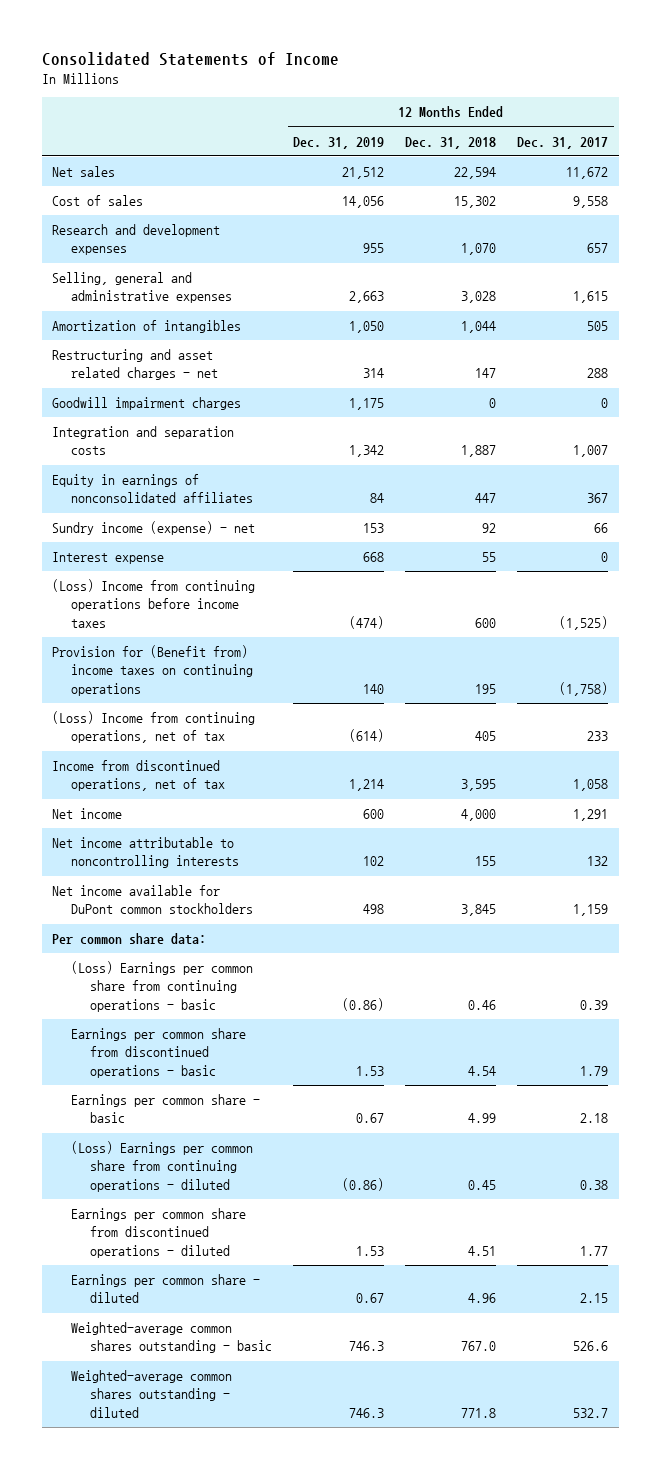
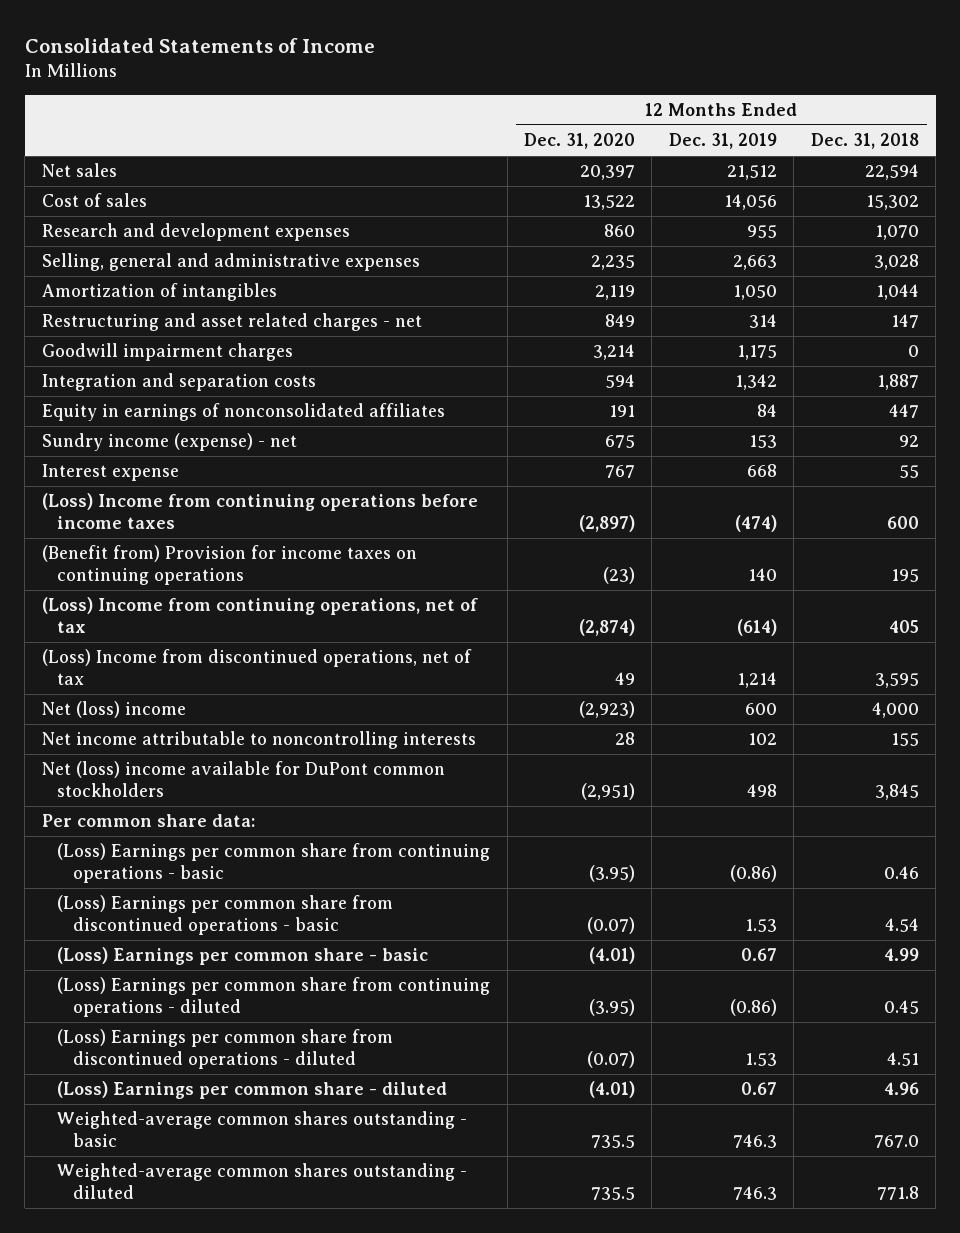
- | 12 Months Ended Dec. 31, 2019 | 12 Months Ended Dec. 31, 2018 | 12 Months Ended Dec. 31, 2017
+ | 12 Months Ended Dec. 31, 2020 | 12 Months Ended Dec. 31, 2019 | 12 Months Ended Dec. 31, 2018
- Provision for (Benefit from) income taxes on continuing operations | 140 | 195 | (1,758)
+ (Benefit from) Provision for income taxes on continuing operations | (23) | 140 | 195
- Income from discontinued operations, net of tax | 1,214 | 3,595 | 1,058
- Net income | 600 | 4,000 | 1,291
+ (Loss) Income from discontinued operations, net of tax | 49 | 1,214 | 3,595
+ Net (loss) income | (2,923) | 600 | 4,000
- Net income available for DuPont common stockholders | 498 | 3,845 | 1,159
+ Net (loss) income available for DuPont common stockholders | (2,951) | 498 | 3,845
- Earnings per common share from discontinued operations - basic | 1.53 | 4.54 | 1.79
- Earnings per common share - basic | 0.67 | 4.99 | 2.18
+ (Loss) Earnings per common share from discontinued operations - basic | (0.07) | 1.53 | 4.54
+ (Loss) Earnings per common share - basic | (4.01) | 0.67 | 4.99
- Earnings per common share from discontinued operations - diluted | 1.53 | 4.51 | 1.77
- Earnings per common share - diluted | 0.67 | 4.96 | 2.15
+ (Loss) Earnings per common share from discontinued operations - diluted | (0.07) | 1.53 | 4.51
+ (Loss) Earnings per common share - diluted | (4.01) | 0.67 | 4.96

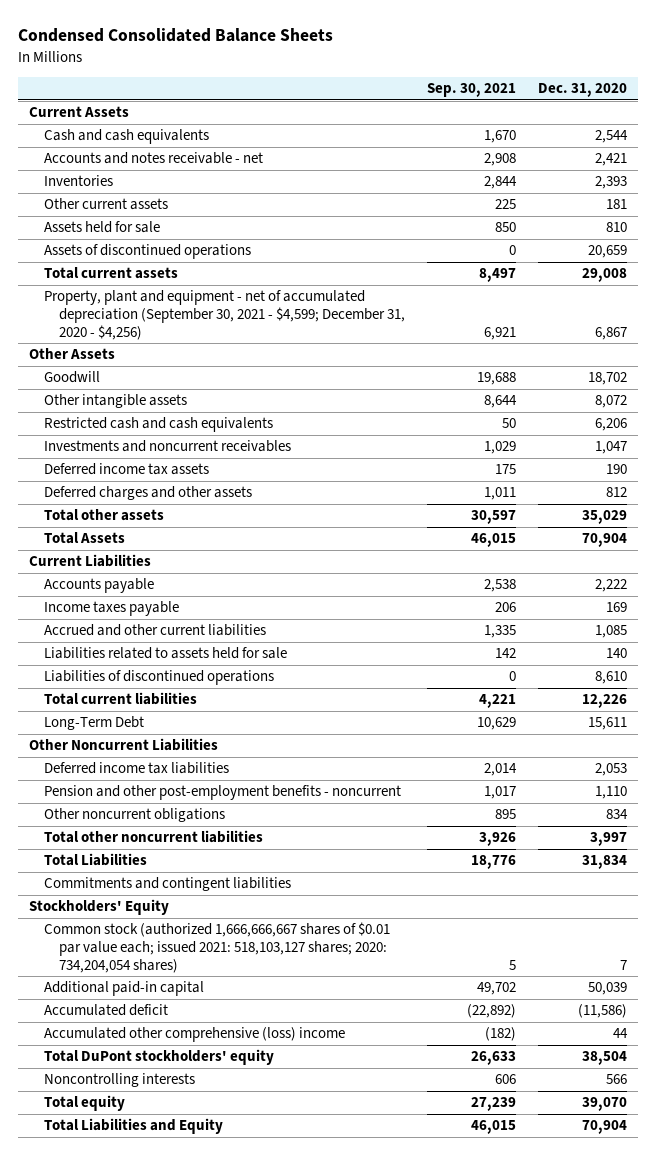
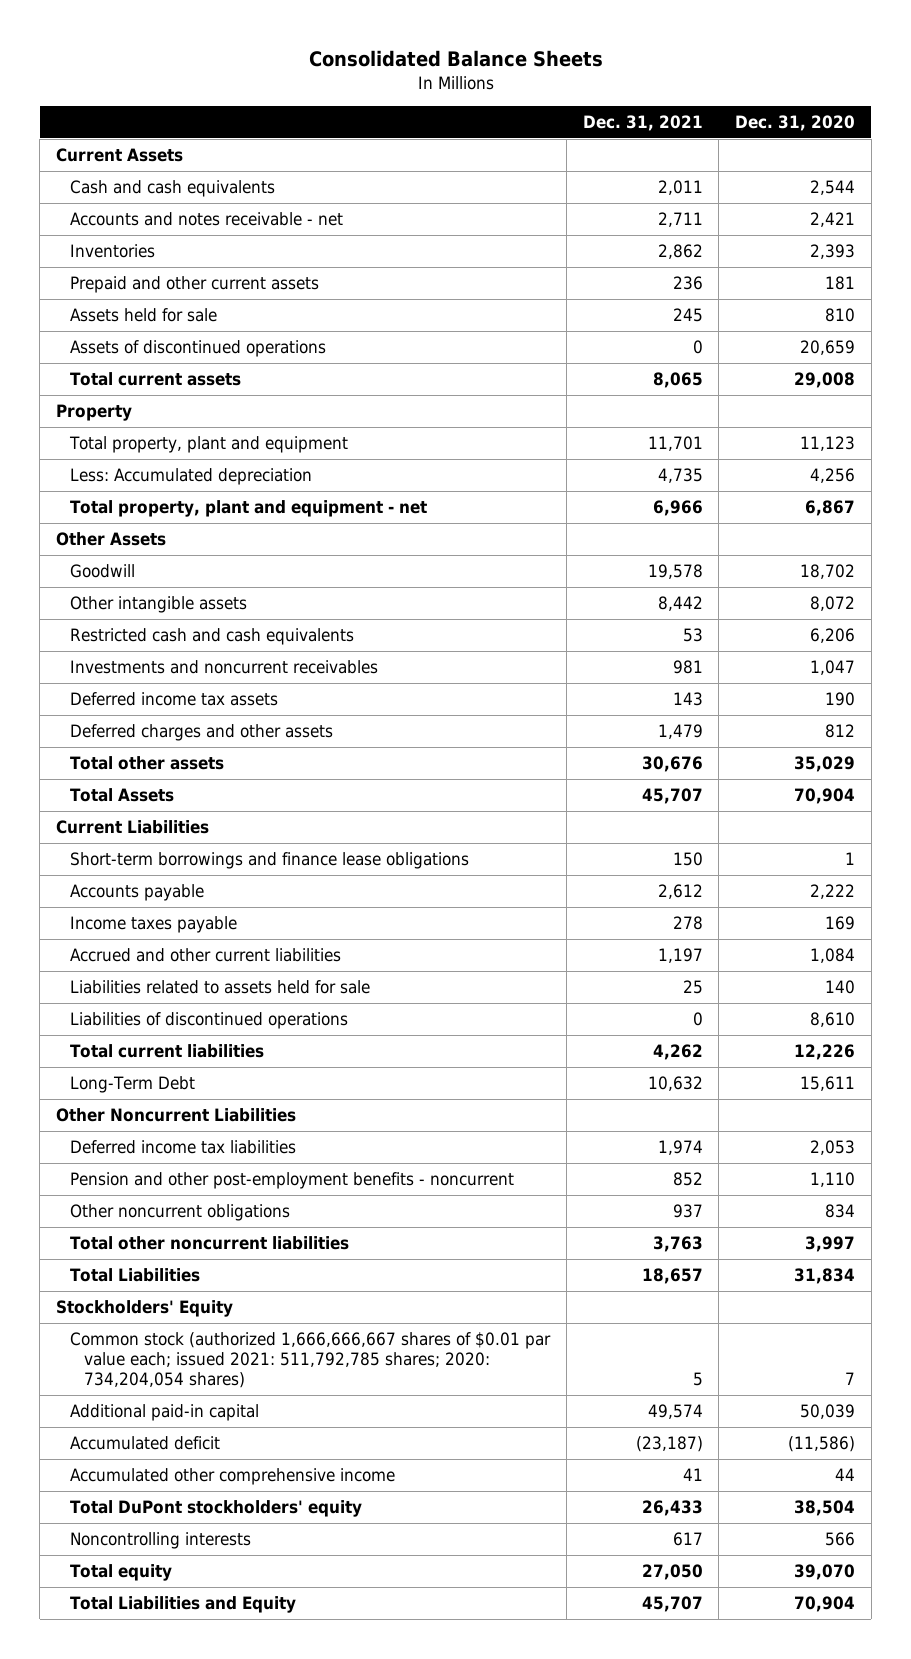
- Condensed Consolidated Balance Sheets
+ Consolidated Balance Sheets
- | Sep. 30, 2021 | Dec. 31, 2020
+ | Dec. 31, 2021 | Dec. 31, 2020
- Other current assets | 225 | 181
+ Prepaid and other current assets | 236 | 181
- Property, plant and equipment - net of accumulated depreciation (September 30, 2021 - $4,599; December 31, 2020 - $4,256) | 6,921 | 6,867
+ Property
+ Total property, plant and equipment | 11,701 | 11,123
+ Less: Accumulated depreciation | 4,735 | 4,256
+ Total property, plant and equipment - net | 6,966 | 6,867
+ Short-term borrowings and finance lease obligations | 150 | 1
- Accrued and other current liabilities | 1,335 | 1,085
+ Accrued and other current liabilities | 1,197 | 1,084
- Commitments and contingent liabilities
- Common stock (authorized 1,666,666,667 shares of $0.01 par value each; issued 2021: 518,103,127 shares; 2020: 734,204,054 shares) | 5 | 7
+ Common stock (authorized 1,666,666,667 shares of $0.01 par value each; issued 2021: 511,792,785 shares; 2020: 734,204,054 shares) | 5 | 7
- Accumulated other comprehensive (loss) income | (182) | 44
+ Accumulated other comprehensive income | 41 | 44

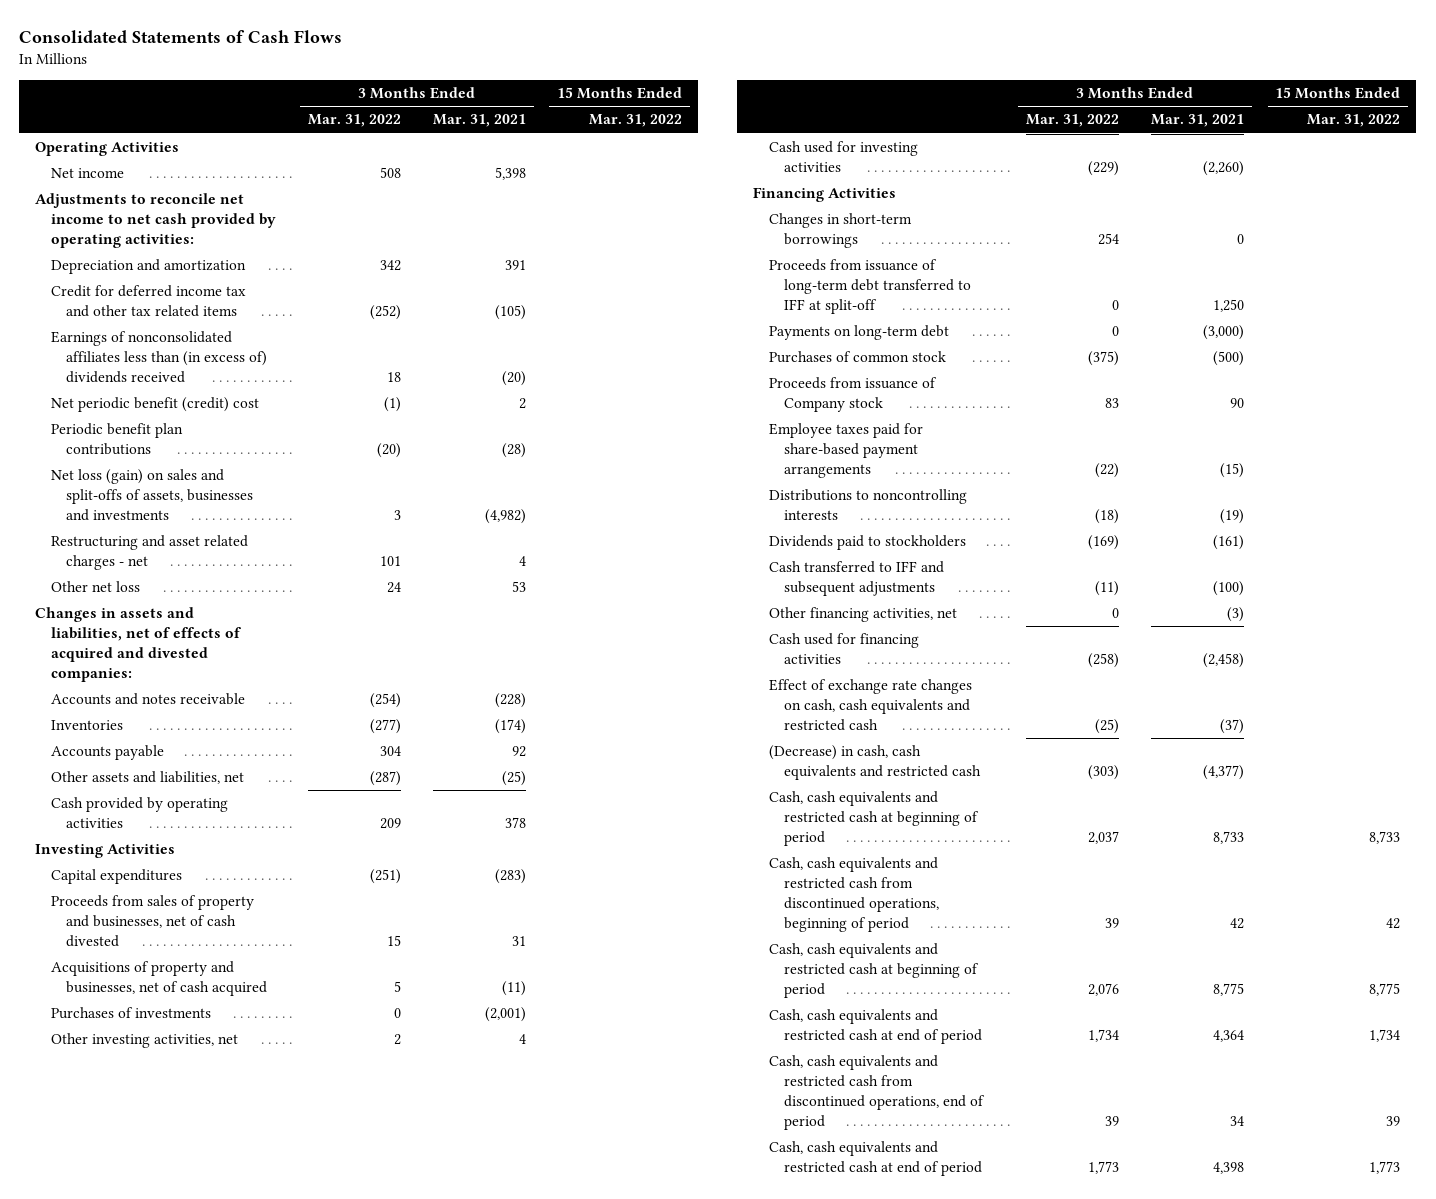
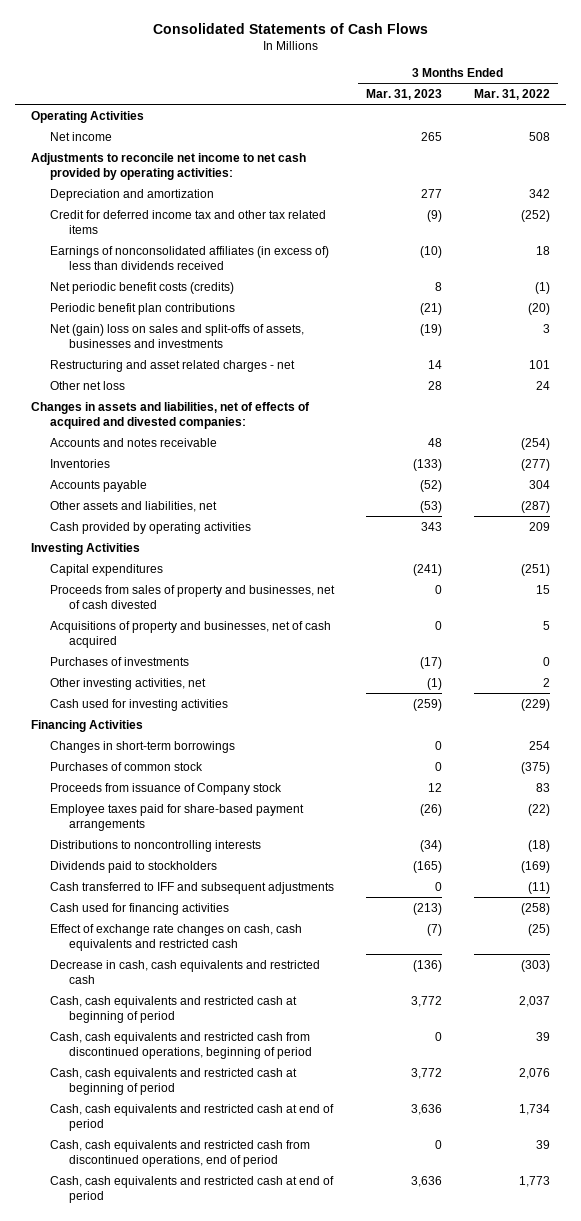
- | 3 Months Ended Mar. 31, 2022 | 3 Months Ended Mar. 31, 2021 | 15 Months Ended Mar. 31, 2022
+ | 3 Months Ended Mar. 31, 2023 | 3 Months Ended Mar. 31, 2022
- Earnings of nonconsolidated affiliates less than (in excess of) dividends received | 18 | (20) |
- Net periodic benefit (credit) cost | (1) | 2 |
+ Earnings of nonconsolidated affiliates (in excess of) less than dividends received | (10) | 18
+ Net periodic benefit costs (credits) | 8 | (1)
- Net loss (gain) on sales and split-offs of assets, businesses and investments | 3 | (4,982) |
+ Net (gain) loss on sales and split-offs of assets, businesses and investments | (19) | 3
- Proceeds from issuance of long-term debt transferred to IFF at split-off | 0 | 1,250 |
- Payments on long-term debt | 0 | (3,000) |
- Other financing activities, net | 0 | (3) |
- (Decrease) in cash, cash equivalents and restricted cash | (303) | (4,377) |
+ Decrease in cash, cash equivalents and restricted cash | (136) | (303)

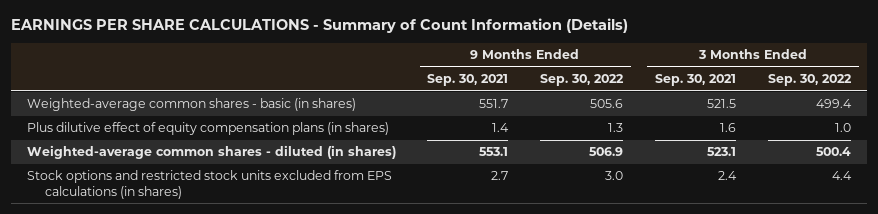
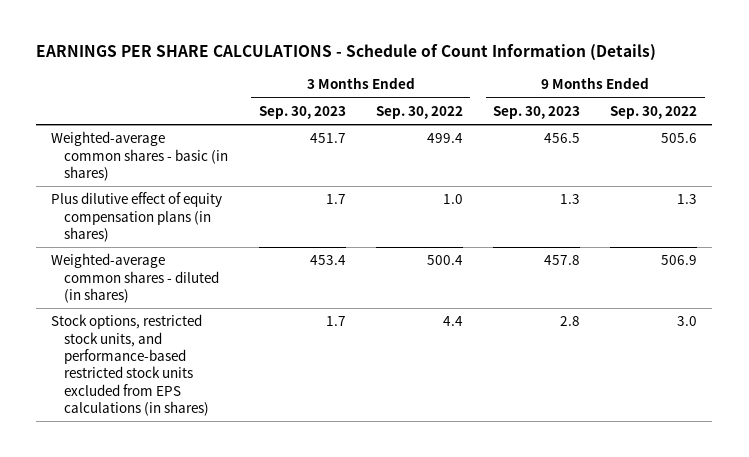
- EARNINGS PER SHARE CALCULATIONS - Summary of Count Information (Details)
+ EARNINGS PER SHARE CALCULATIONS - Schedule of Count Information (Details)
- | 9 Months Ended Sep. 30, 2021 | 9 Months Ended Sep. 30, 2022 | 3 Months Ended Sep. 30, 2021 | 3 Months Ended Sep. 30, 2022
+ | 3 Months Ended Sep. 30, 2023 | 3 Months Ended Sep. 30, 2022 | 9 Months Ended Sep. 30, 2023 | 9 Months Ended Sep. 30, 2022
- Stock options and restricted stock units excluded from EPS calculations (in shares) | 2.7 | 3.0 | 2.4 | 4.4
+ Stock options, restricted stock units, and performance-based restricted stock units excluded from EPS calculations (in shares) | 1.7 | 4.4 | 2.8 | 3.0

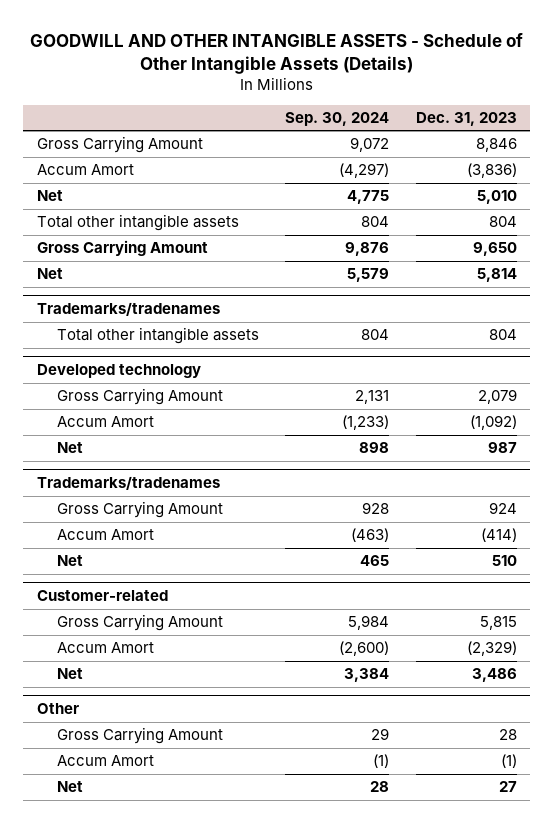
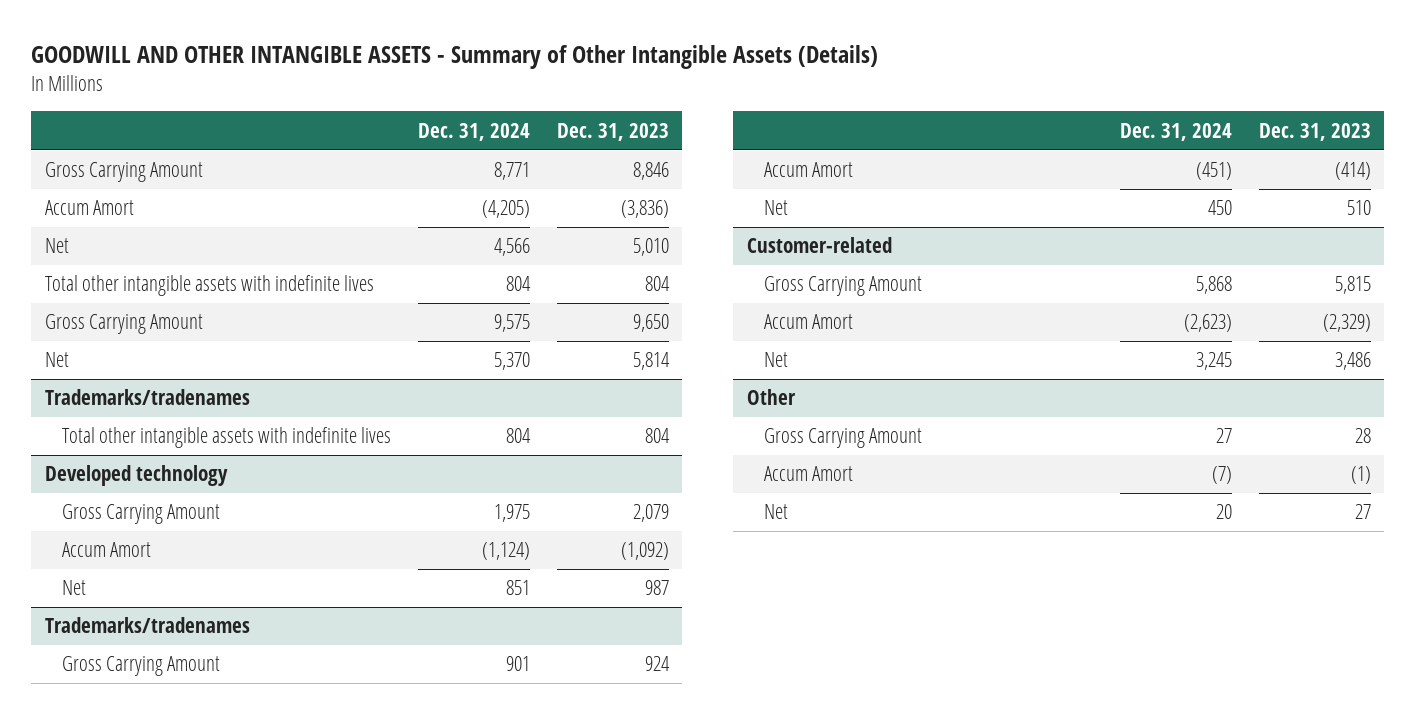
- GOODWILL AND OTHER INTANGIBLE ASSETS - Schedule of Other Intangible Assets (Details)
+ GOODWILL AND OTHER INTANGIBLE ASSETS - Summary of Other Intangible Assets (Details)
- | Sep. 30, 2024 | Dec. 31, 2023
+ | Dec. 31, 2024 | Dec. 31, 2023
- Total other intangible assets | 804 | 804
+ Total other intangible assets with indefinite lives | 804 | 804
@ Trademarks/tradenames
- Total other intangible assets | 804 | 804
+ Total other intangible assets with indefinite lives | 804 | 804

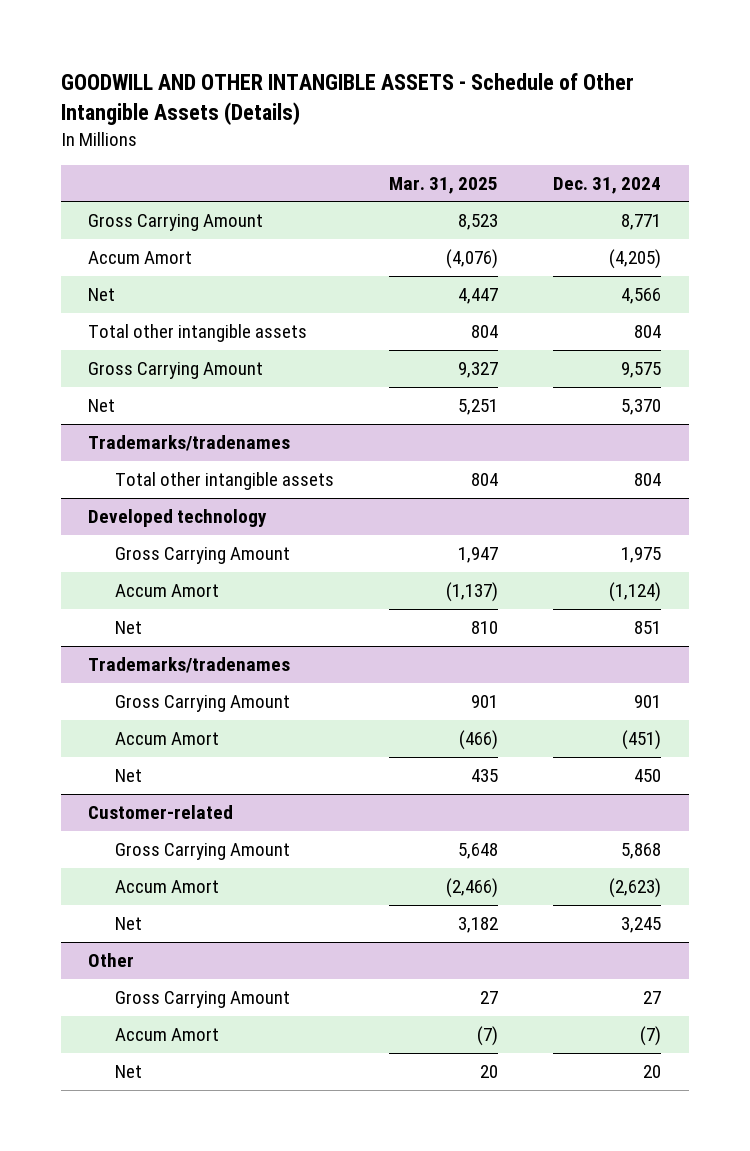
- GOODWILL AND OTHER INTANGIBLE ASSETS - Summary of Other Intangible Assets (Details)
+ GOODWILL AND OTHER INTANGIBLE ASSETS - Schedule of Other Intangible Assets (Details)
- | Dec. 31, 2024 | Dec. 31, 2023
+ | Mar. 31, 2025 | Dec. 31, 2024
- Total other intangible assets with indefinite lives | 804 | 804
+ Total other intangible assets | 804 | 804
@ Trademarks/tradenames
- Total other intangible assets with indefinite lives | 804 | 804
+ Total other intangible assets | 804 | 804

